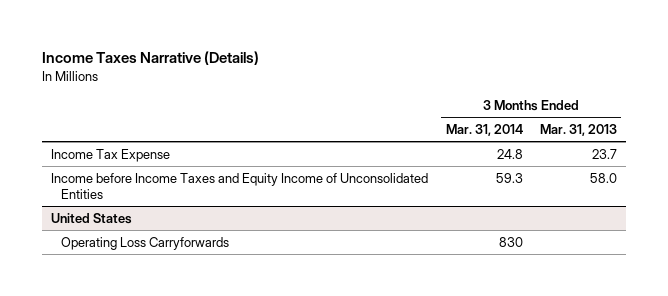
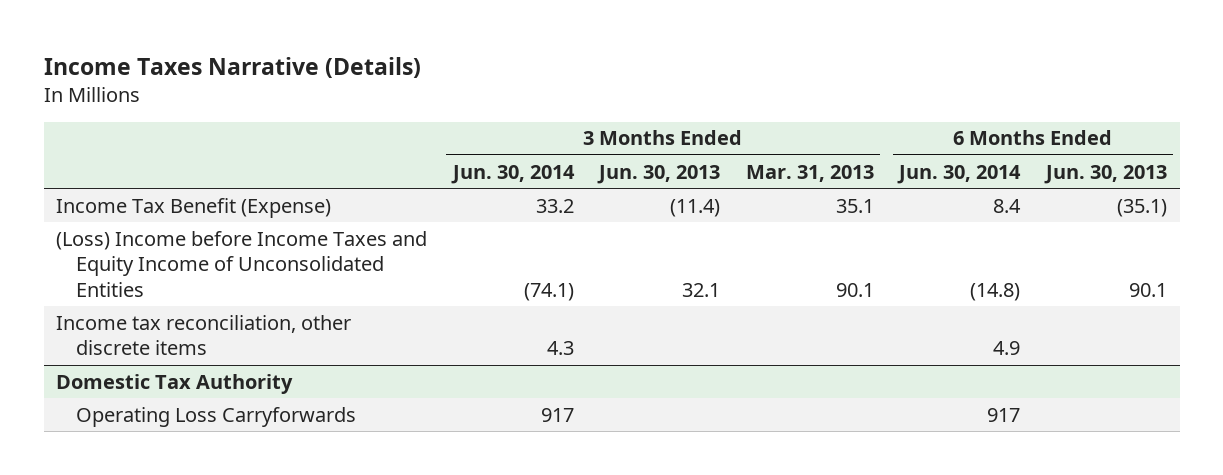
- | 3 Months Ended Mar. 31, 2014 | 3 Months Ended Mar. 31, 2013
+ | 3 Months Ended Jun. 30, 2014 | 3 Months Ended Jun. 30, 2013 | 3 Months Ended Mar. 31, 2013 | 6 Months Ended Jun. 30, 2014 | 6 Months Ended Jun. 30, 2013
- Income Tax Expense | 24.8 | 23.7
- Income before Income Taxes and Equity Income of Unconsolidated Entities | 59.3 | 58.0
- United States
- Operating Loss Carryforwards | 830 |
+ Income Tax Benefit (Expense) | 33.2 | (11.4) | 35.1 | 8.4 | (35.1)
+ (Loss) Income before Income Taxes and Equity Income of Unconsolidated Entities | (74.1) | 32.1 | 90.1 | (14.8) | 90.1
+ Income tax reconciliation, other discrete items | 4.3 | | | 4.9 |
+ Domestic Tax Authority
+ Operating Loss Carryforwards | 917 | | | 917 |

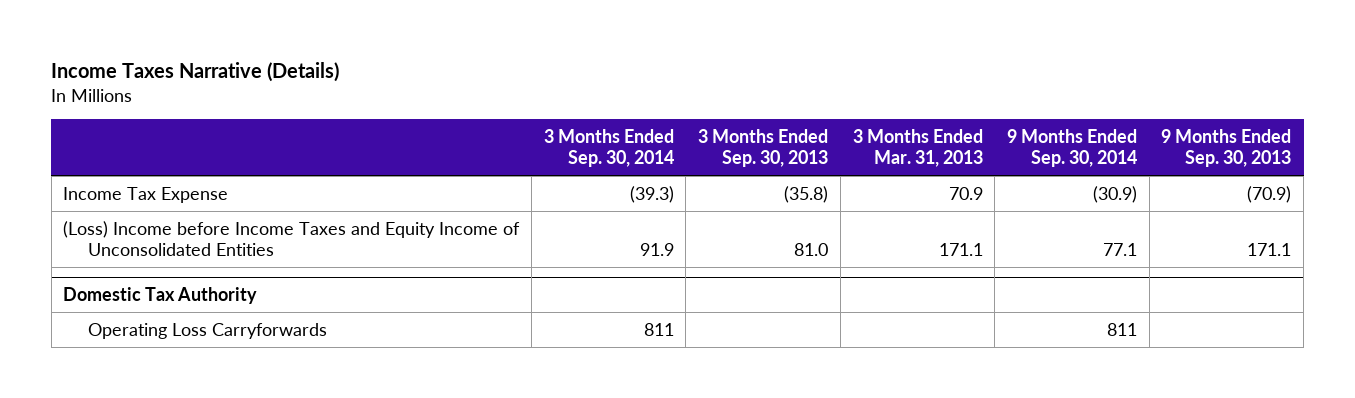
- | 3 Months Ended Jun. 30, 2014 | 3 Months Ended Jun. 30, 2013 | 3 Months Ended Mar. 31, 2013 | 6 Months Ended Jun. 30, 2014 | 6 Months Ended Jun. 30, 2013
+ | 3 Months Ended Sep. 30, 2014 | 3 Months Ended Sep. 30, 2013 | 3 Months Ended Mar. 31, 2013 | 9 Months Ended Sep. 30, 2014 | 9 Months Ended Sep. 30, 2013
- Income Tax Benefit (Expense) | 33.2 | (11.4) | 35.1 | 8.4 | (35.1)
- (Loss) Income before Income Taxes and Equity Income of Unconsolidated Entities | (74.1) | 32.1 | 90.1 | (14.8) | 90.1
- Income tax reconciliation, other discrete items | 4.3 | | | 4.9 |
+ Income Tax Expense | (39.3) | (35.8) | 70.9 | (30.9) | (70.9)
+ (Loss) Income before Income Taxes and Equity Income of Unconsolidated Entities | 91.9 | 81.0 | 171.1 | 77.1 | 171.1

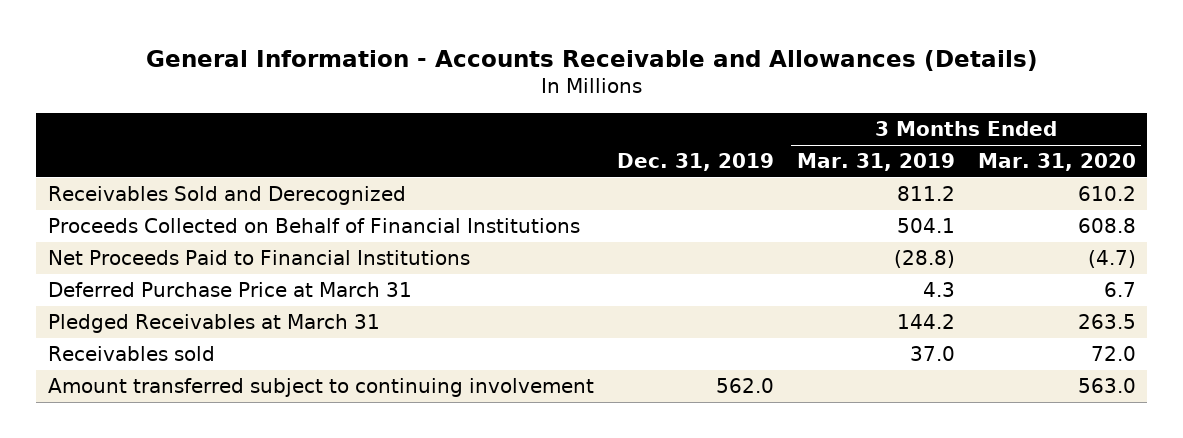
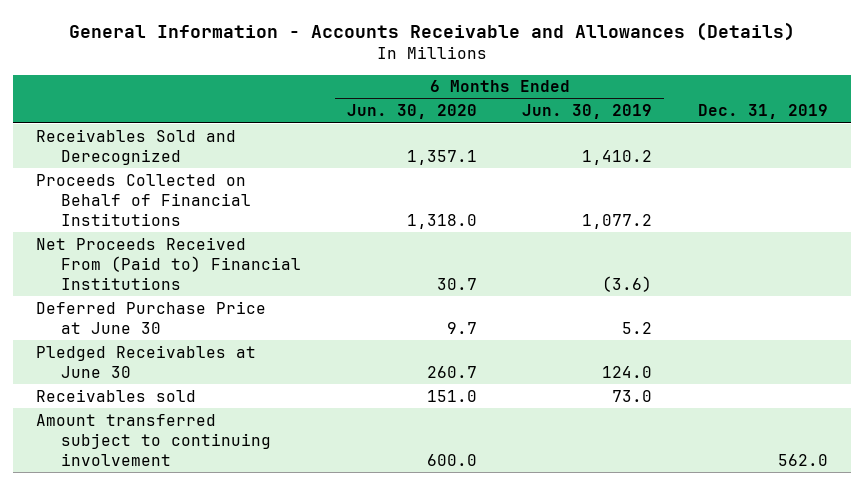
- | Dec. 31, 2019 | 3 Months Ended Mar. 31, 2019 | 3 Months Ended Mar. 31, 2020
+ | 6 Months Ended Jun. 30, 2020 | 6 Months Ended Jun. 30, 2019 | Dec. 31, 2019
- Net Proceeds Paid to Financial Institutions | | (28.8) | (4.7)
- Deferred Purchase Price at March 31 | | 4.3 | 6.7
- Pledged Receivables at March 31 | | 144.2 | 263.5
+ Net Proceeds Received From (Paid to) Financial Institutions | 30.7 | (3.6) |
+ Deferred Purchase Price at June 30 | 9.7 | 5.2 |
+ Pledged Receivables at June 30 | 260.7 | 124.0 |

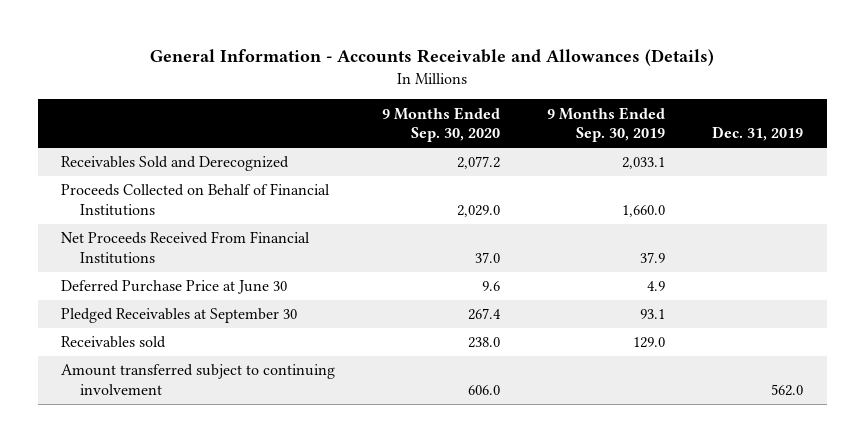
- | 6 Months Ended Jun. 30, 2020 | 6 Months Ended Jun. 30, 2019 | Dec. 31, 2019
+ | 9 Months Ended Sep. 30, 2020 | 9 Months Ended Sep. 30, 2019 | Dec. 31, 2019
- Net Proceeds Received From (Paid to) Financial Institutions | 30.7 | (3.6) |
+ Net Proceeds Received From Financial Institutions | 37.0 | 37.9 |
- Pledged Receivables at June 30 | 260.7 | 124.0 |
+ Pledged Receivables at September 30 | 267.4 | 93.1 |

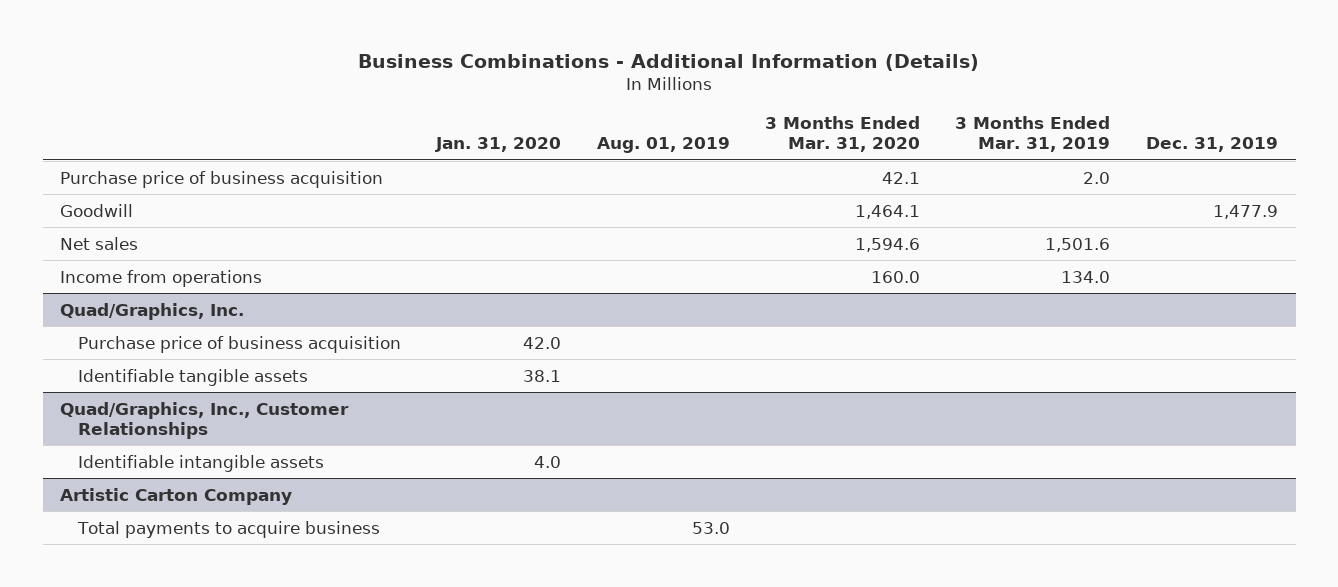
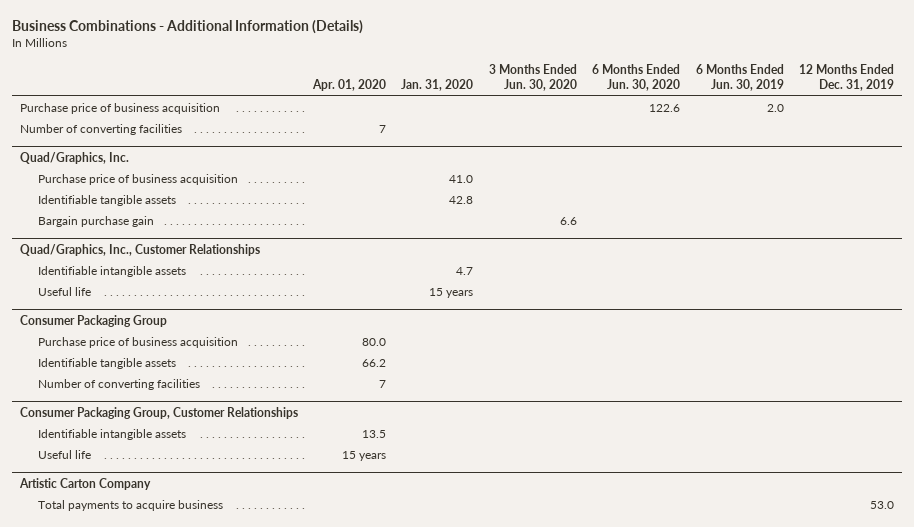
- | Jan. 31, 2020 | Aug. 01, 2019 | 3 Months Ended Mar. 31, 2020 | 3 Months Ended Mar. 31, 2019 | Dec. 31, 2019
+ | Apr. 01, 2020 | Jan. 31, 2020 | 3 Months Ended Jun. 30, 2020 | 6 Months Ended Jun. 30, 2020 | 6 Months Ended Jun. 30, 2019 | 12 Months Ended Dec. 31, 2019
- Goodwill | | | 1,464.1 | | 1,477.9
- Net sales | | | 1,594.6 | 1,501.6 |
- Income from operations | | | 160.0 | 134.0 |
+ Number of converting facilities | 7 | | | | |
@ Quad/Graphics, Inc.
- Purchase price of business acquisition | 42.0 | | | |
- Identifiable tangible assets | 38.1 | | | |
+ Purchase price of business acquisition | | 41.0 | | | |
+ Identifiable tangible assets | | 42.8 | | | |
+ Bargain purchase gain | | | 6.6 | | |
@ Quad/Graphics, Inc., Customer Relationships
- Identifiable intangible assets | 4.0 | | | |
+ Identifiable intangible assets | | 4.7 | | | |
+ Useful life | | 15 years | | | |
+ Consumer Packaging Group
+ Purchase price of business acquisition | 80.0 | | | | |
+ Identifiable tangible assets | 66.2 | | | | |
+ Number of converting facilities | 7 | | | | |
+ Consumer Packaging Group, Customer Relationships
+ Identifiable intangible assets | 13.5 | | | | |
+ Useful life | 15 years | | | | |

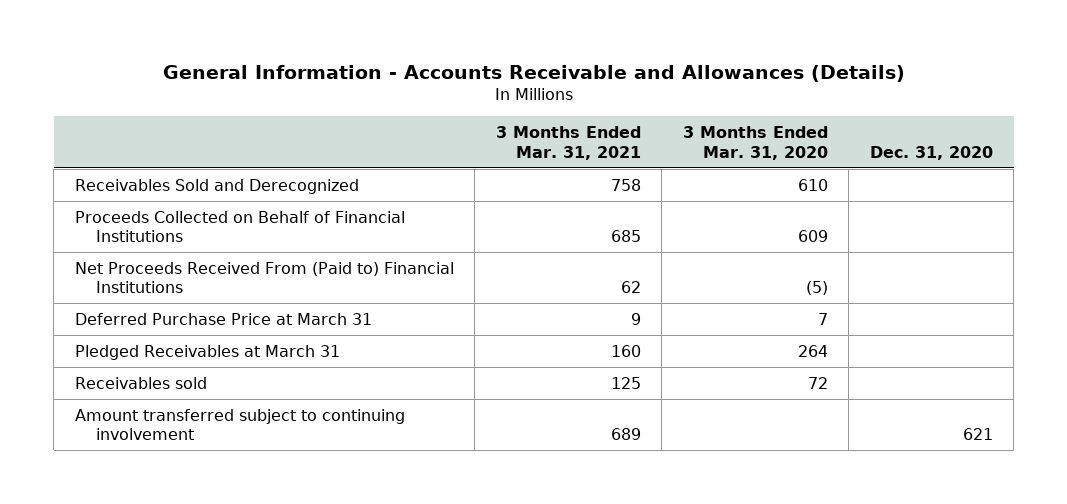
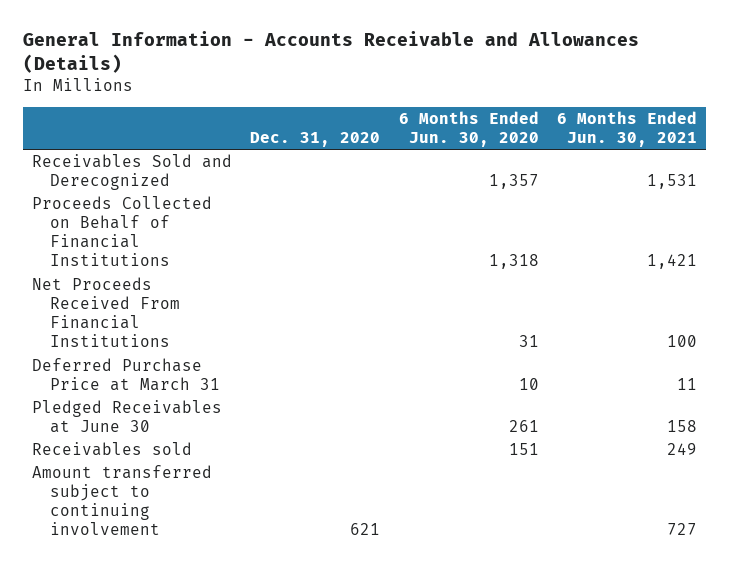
- | 3 Months Ended Mar. 31, 2021 | 3 Months Ended Mar. 31, 2020 | Dec. 31, 2020
+ | Dec. 31, 2020 | 6 Months Ended Jun. 30, 2020 | 6 Months Ended Jun. 30, 2021
- Net Proceeds Received From (Paid to) Financial Institutions | 62 | (5) |
+ Net Proceeds Received From Financial Institutions | | 31 | 100
- Pledged Receivables at March 31 | 160 | 264 |
+ Pledged Receivables at June 30 | | 261 | 158

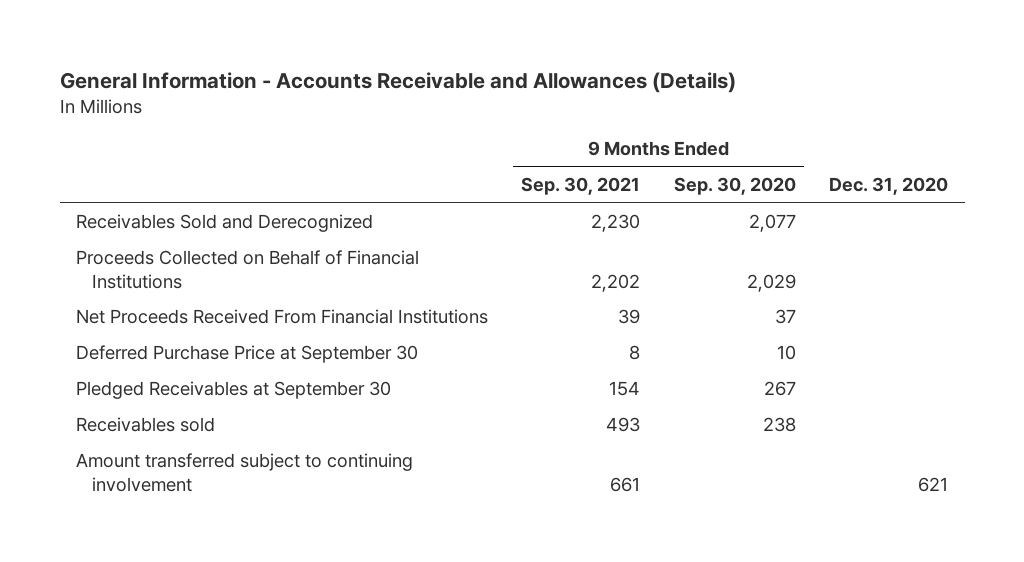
- | Dec. 31, 2020 | 6 Months Ended Jun. 30, 2020 | 6 Months Ended Jun. 30, 2021
+ | 9 Months Ended Sep. 30, 2021 | 9 Months Ended Sep. 30, 2020 | Dec. 31, 2020
- Deferred Purchase Price at March 31 | | 10 | 11
- Pledged Receivables at June 30 | | 261 | 158
+ Deferred Purchase Price at September 30 | 8 | 10 |
+ Pledged Receivables at September 30 | 154 | 267 |

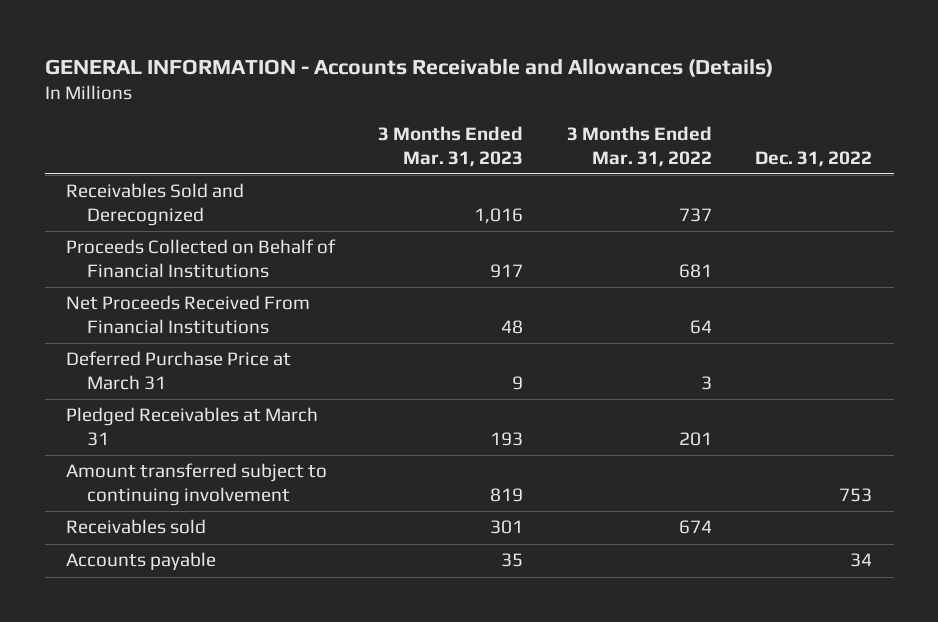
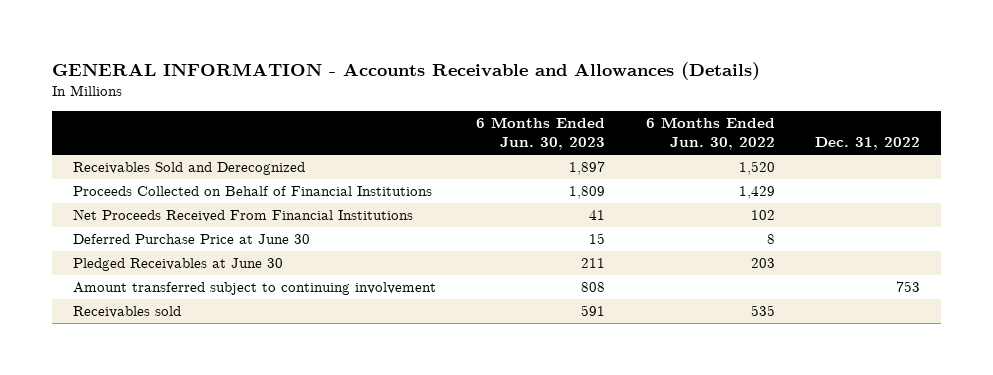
- | 3 Months Ended Mar. 31, 2023 | 3 Months Ended Mar. 31, 2022 | Dec. 31, 2022
+ | 6 Months Ended Jun. 30, 2023 | 6 Months Ended Jun. 30, 2022 | Dec. 31, 2022
- Deferred Purchase Price at March 31 | 9 | 3 |
- Pledged Receivables at March 31 | 193 | 201 |
+ Deferred Purchase Price at June 30 | 15 | 8 |
+ Pledged Receivables at June 30 | 211 | 203 |
- Accounts payable | 35 | | 34

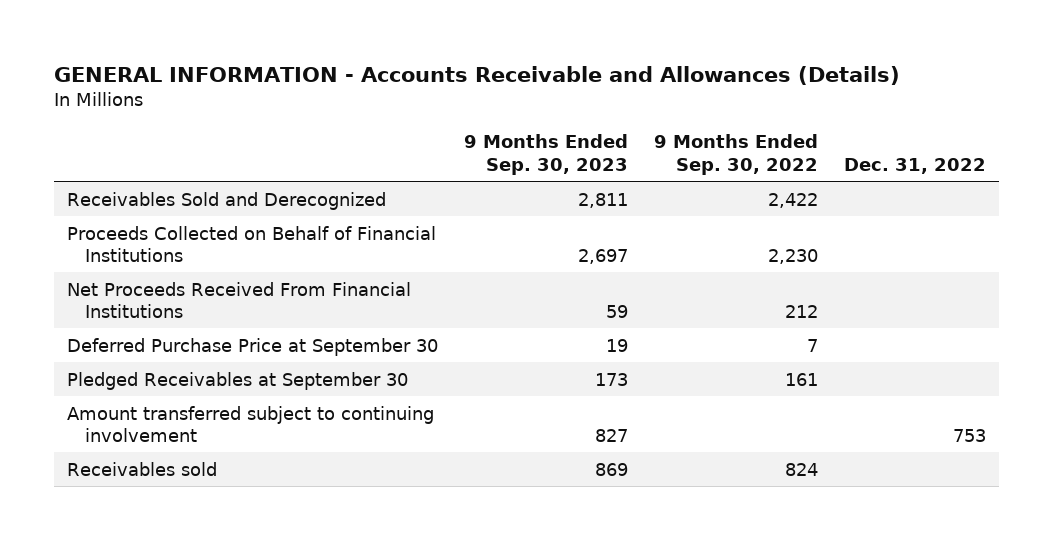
- | 6 Months Ended Jun. 30, 2023 | 6 Months Ended Jun. 30, 2022 | Dec. 31, 2022
+ | 9 Months Ended Sep. 30, 2023 | 9 Months Ended Sep. 30, 2022 | Dec. 31, 2022
- Deferred Purchase Price at June 30 | 15 | 8 |
- Pledged Receivables at June 30 | 211 | 203 |
+ Deferred Purchase Price at September 30 | 19 | 7 |
+ Pledged Receivables at September 30 | 173 | 161 |

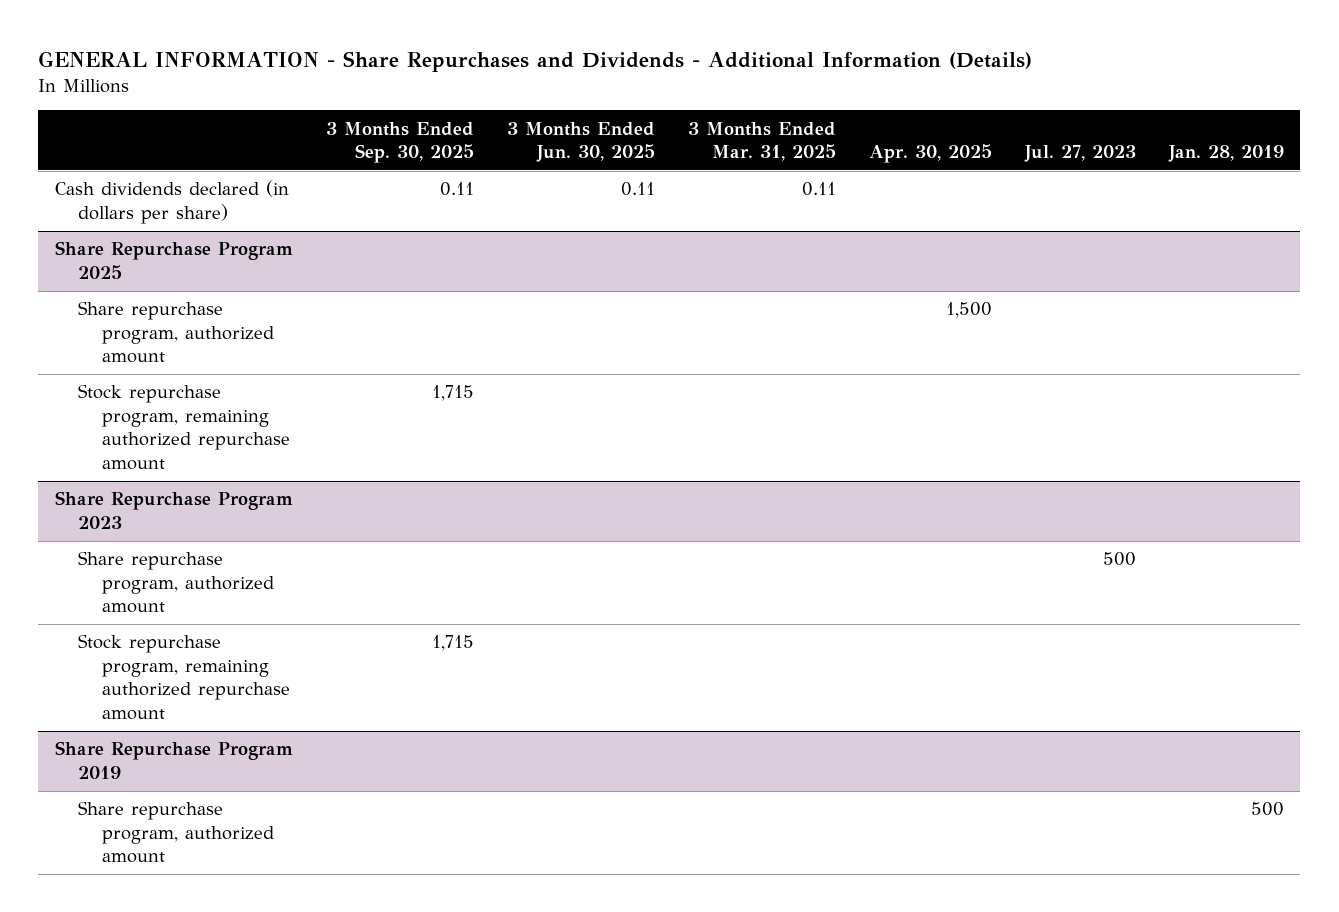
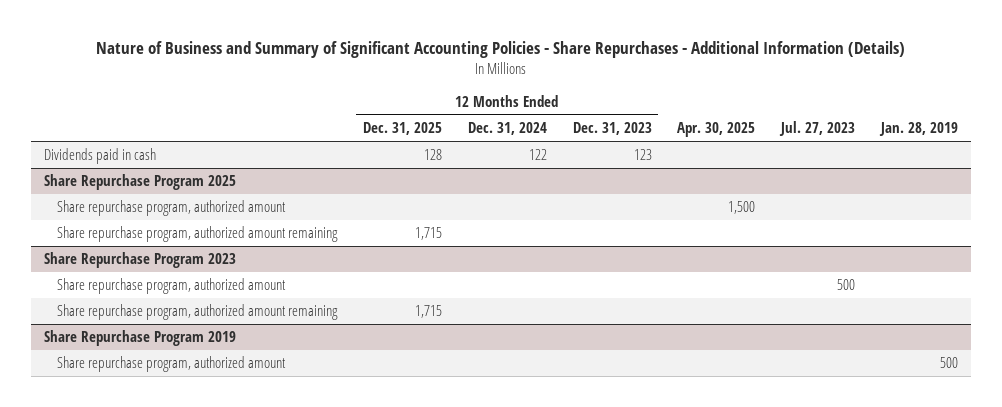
- GENERAL INFORMATION - Share Repurchases and Dividends - Additional Information (Details)
+ Nature of Business and Summary of Significant Accounting Policies - Share Repurchases - Additional Information (Details)
- | 3 Months Ended Sep. 30, 2025 | 3 Months Ended Jun. 30, 2025 | 3 Months Ended Mar. 31, 2025 | Apr. 30, 2025 | Jul. 27, 2023 | Jan. 28, 2019
+ | 12 Months Ended Dec. 31, 2025 | 12 Months Ended Dec. 31, 2024 | 12 Months Ended Dec. 31, 2023 | Apr. 30, 2025 | Jul. 27, 2023 | Jan. 28, 2019
- Cash dividends declared (in dollars per share) | 0.11 | 0.11 | 0.11 | | |
+ Dividends paid in cash | 128 | 122 | 123 | | |
@ Share Repurchase Program 2025
- Stock repurchase program, remaining authorized repurchase amount | 1,715 | | | | |
+ Share repurchase program, authorized amount remaining | 1,715 | | | | |
@ Share Repurchase Program 2023
- Stock repurchase program, remaining authorized repurchase amount | 1,715 | | | | |
+ Share repurchase program, authorized amount remaining | 1,715 | | | | |

